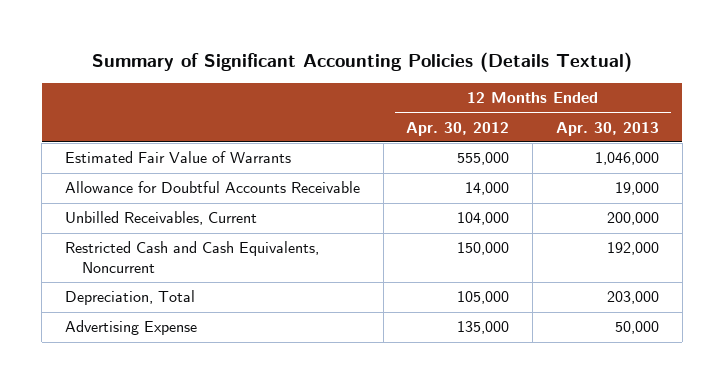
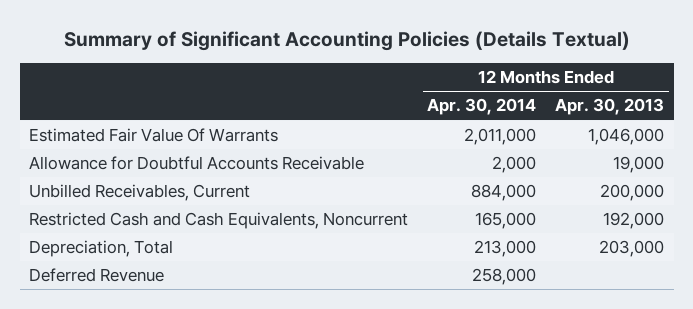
- | 12 Months Ended Apr. 30, 2012 | 12 Months Ended Apr. 30, 2013
+ | 12 Months Ended Apr. 30, 2014 | 12 Months Ended Apr. 30, 2013
- Estimated Fair Value of Warrants | 555,000 | 1,046,000
+ Estimated Fair Value Of Warrants | 2,011,000 | 1,046,000
- Advertising Expense | 135,000 | 50,000
+ Deferred Revenue | 258,000 |

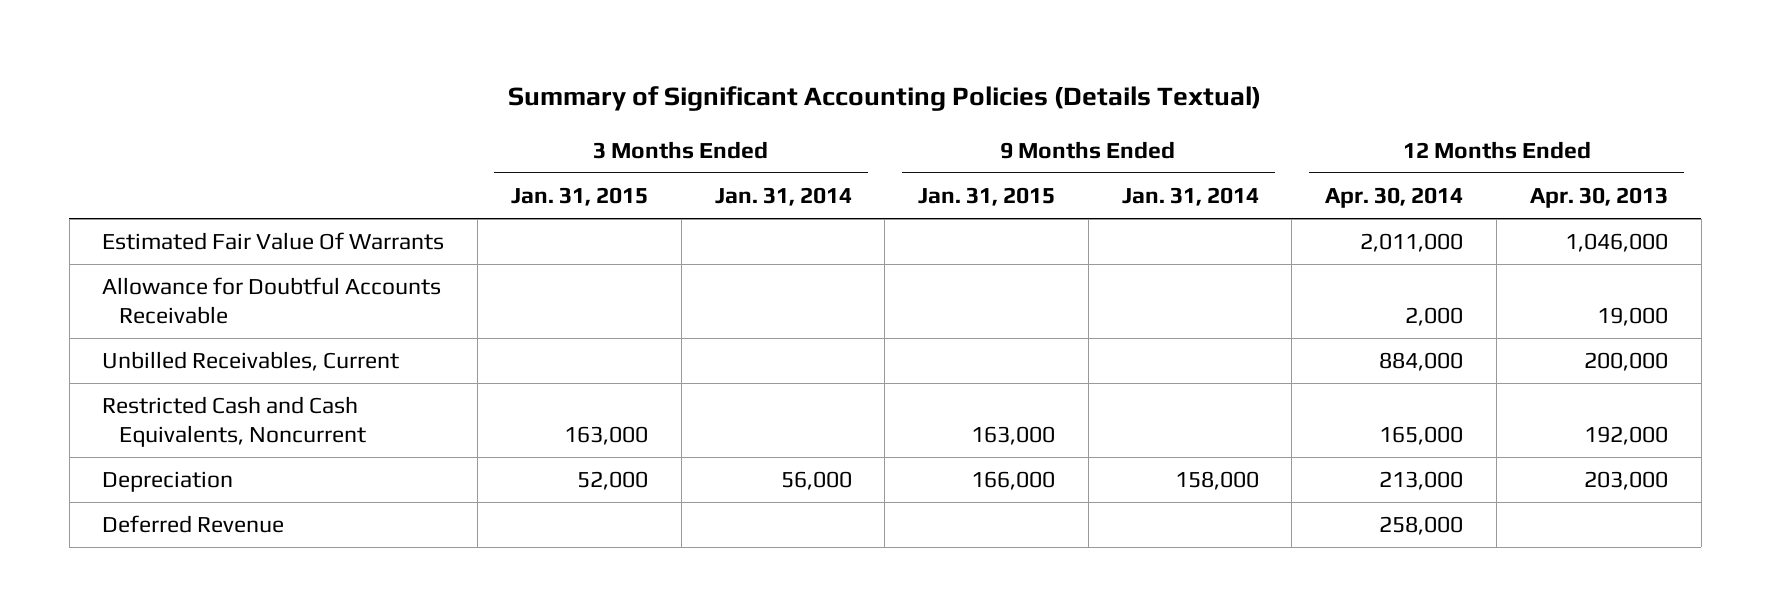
- | 12 Months Ended Apr. 30, 2014 | 12 Months Ended Apr. 30, 2013
+ | 3 Months Ended Jan. 31, 2015 | 3 Months Ended Jan. 31, 2014 | 9 Months Ended Jan. 31, 2015 | 9 Months Ended Jan. 31, 2014 | 12 Months Ended Apr. 30, 2014 | 12 Months Ended Apr. 30, 2013
- Depreciation, Total | 213,000 | 203,000
+ Depreciation | 52,000 | 56,000 | 166,000 | 158,000 | 213,000 | 203,000

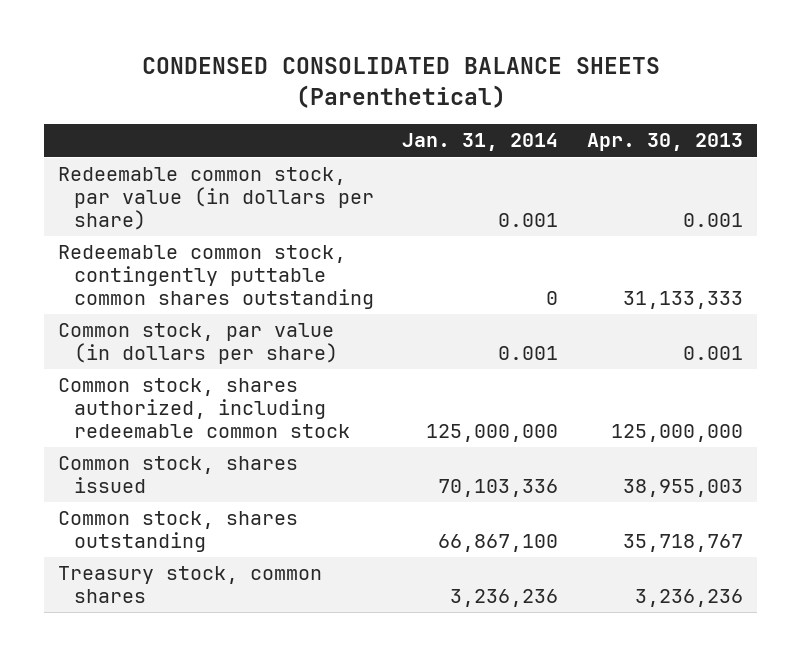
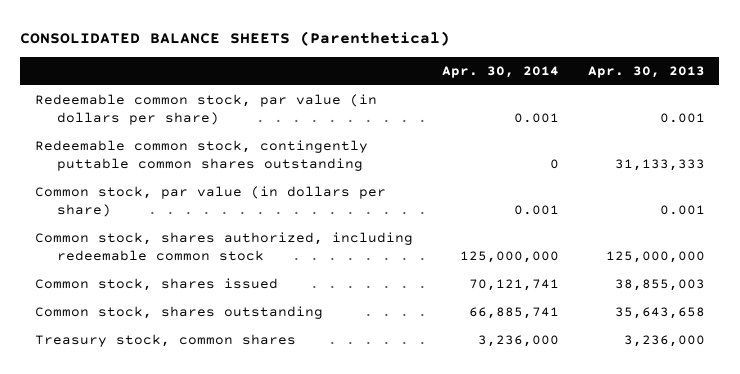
- CONDENSED CONSOLIDATED BALANCE SHEETS (Parenthetical)
+ CONSOLIDATED BALANCE SHEETS (Parenthetical)
- | Jan. 31, 2014 | Apr. 30, 2013
+ | Apr. 30, 2014 | Apr. 30, 2013
- Common stock, shares issued | 70,103,336 | 38,955,003
- Common stock, shares outstanding | 66,867,100 | 35,718,767
- Treasury stock, common shares | 3,236,236 | 3,236,236
+ Common stock, shares issued | 70,121,741 | 38,855,003
+ Common stock, shares outstanding | 66,885,741 | 35,643,658
+ Treasury stock, common shares | 3,236,000 | 3,236,000

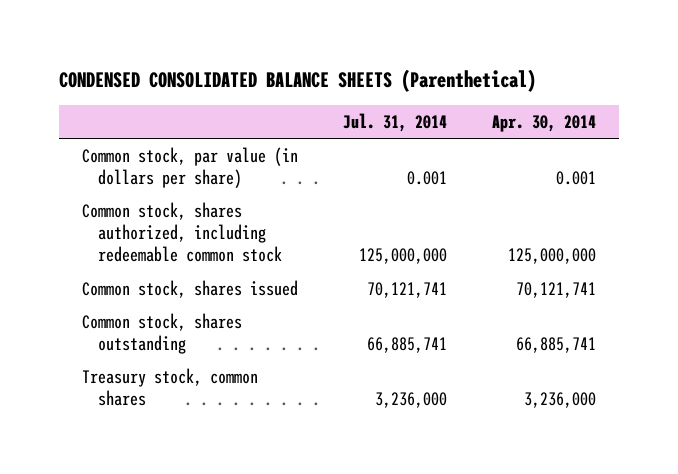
- CONSOLIDATED BALANCE SHEETS (Parenthetical)
+ CONDENSED CONSOLIDATED BALANCE SHEETS (Parenthetical)
- | Apr. 30, 2014 | Apr. 30, 2013
+ | Jul. 31, 2014 | Apr. 30, 2014
- Redeemable common stock, par value (in dollars per share) | 0.001 | 0.001
- Redeemable common stock, contingently puttable common shares outstanding | 0 | 31,133,333

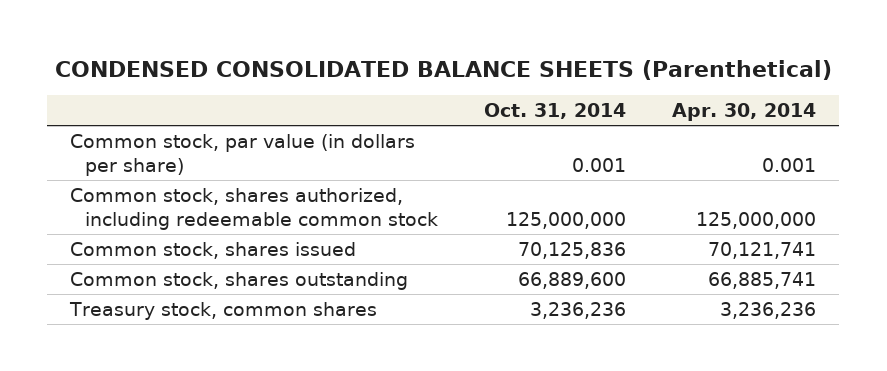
- | Jul. 31, 2014 | Apr. 30, 2014
+ | Oct. 31, 2014 | Apr. 30, 2014
- Treasury stock, common shares | 3,236,000 | 3,236,000
+ Treasury stock, common shares | 3,236,236 | 3,236,236

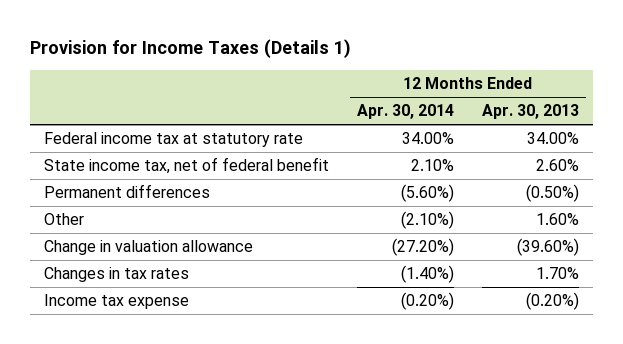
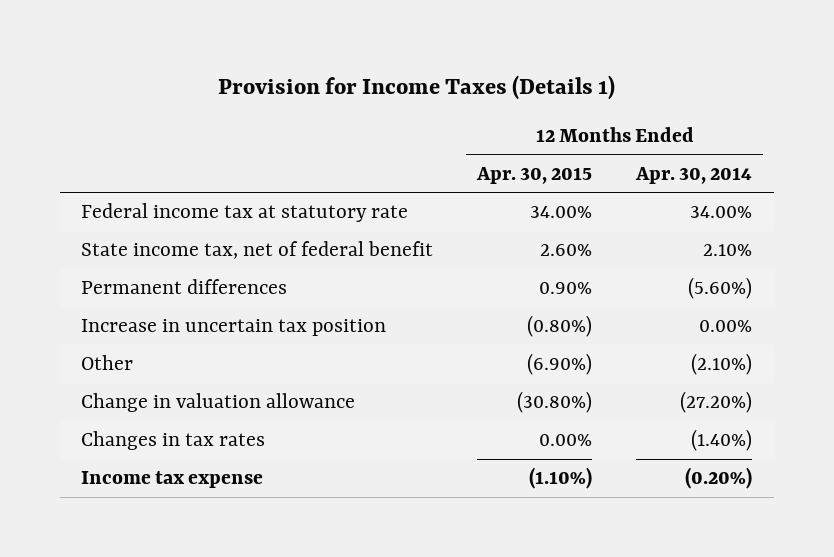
- | 12 Months Ended Apr. 30, 2014 | 12 Months Ended Apr. 30, 2013
+ | 12 Months Ended Apr. 30, 2015 | 12 Months Ended Apr. 30, 2014
+ Increase in uncertain tax position | (0.80%) | 0.00%

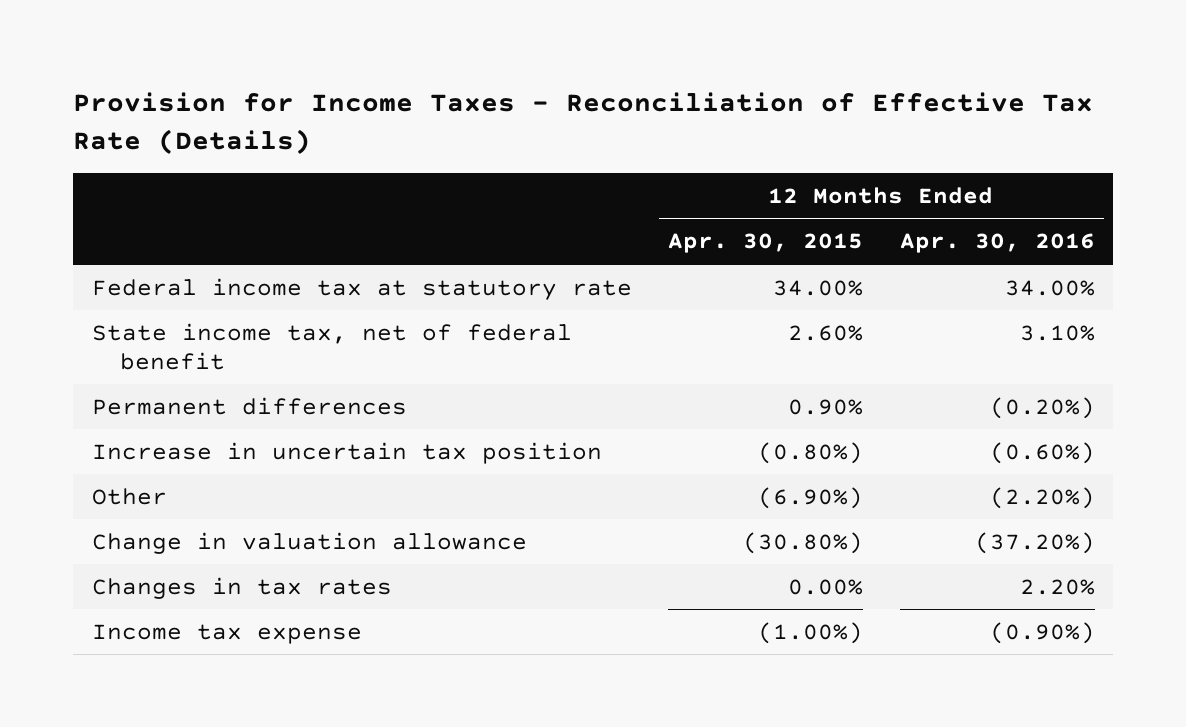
- Provision for Income Taxes (Details 1)
+ Provision for Income Taxes - Reconciliation of Effective Tax Rate (Details)
- | 12 Months Ended Apr. 30, 2015 | 12 Months Ended Apr. 30, 2014
+ | 12 Months Ended Apr. 30, 2015 | 12 Months Ended Apr. 30, 2016
- Income tax expense | (1.10%) | (0.20%)
+ Income tax expense | (1.00%) | (0.90%)

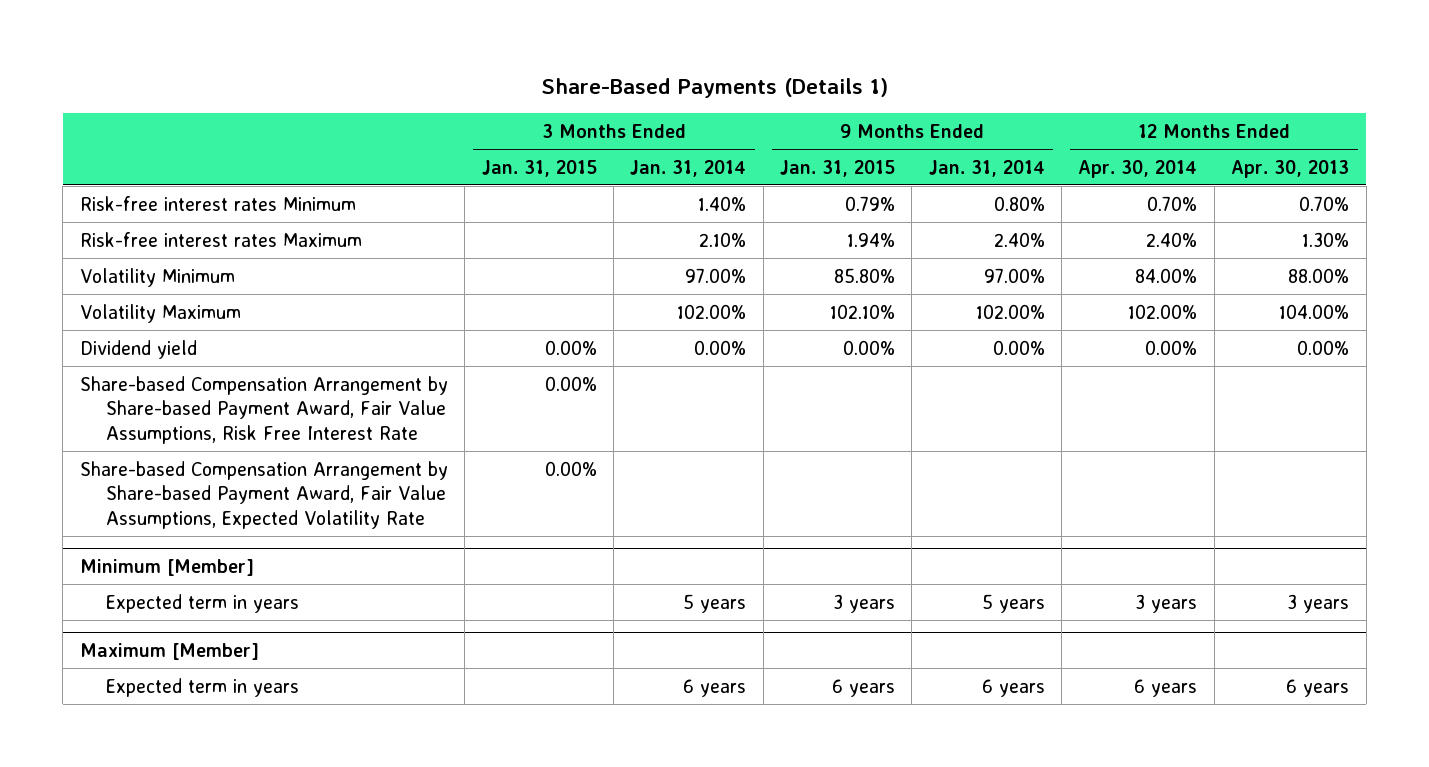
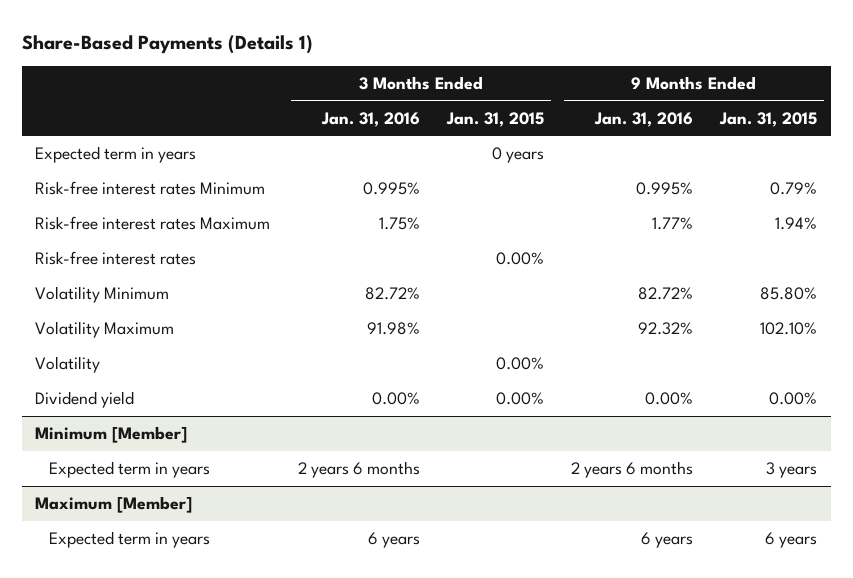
- | 3 Months Ended Jan. 31, 2015 | 3 Months Ended Jan. 31, 2014 | 9 Months Ended Jan. 31, 2015 | 9 Months Ended Jan. 31, 2014 | 12 Months Ended Apr. 30, 2014 | 12 Months Ended Apr. 30, 2013
+ | 3 Months Ended Jan. 31, 2016 | 3 Months Ended Jan. 31, 2015 | 9 Months Ended Jan. 31, 2016 | 9 Months Ended Jan. 31, 2015
+ Expected term in years | | 0 years | |
+ Risk-free interest rates | | 0.00% | |
+ Volatility | | 0.00% | |
- Share-based Compensation Arrangement by Share-based Payment Award, Fair Value Assumptions, Risk Free Interest Rate | 0.00% | | | | |
- Share-based Compensation Arrangement by Share-based Payment Award, Fair Value Assumptions, Expected Volatility Rate | 0.00% | | | | |

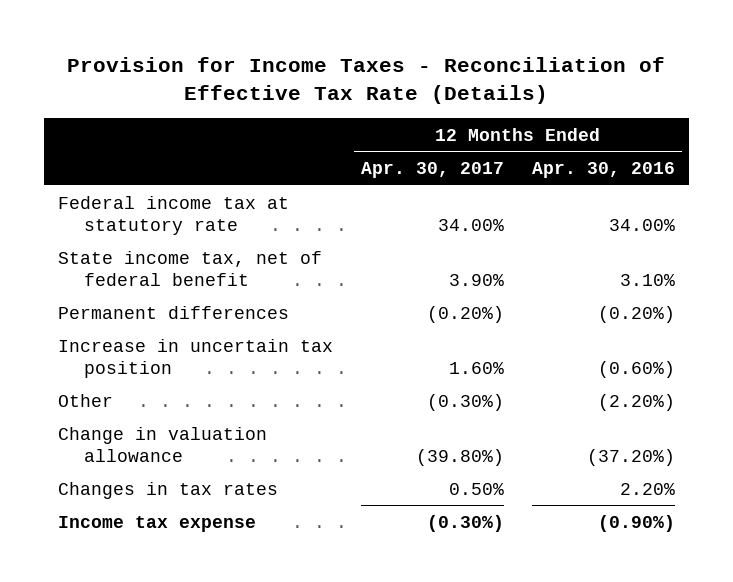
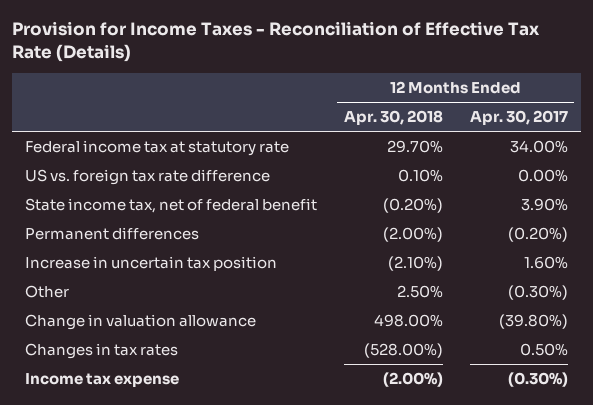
- | 12 Months Ended Apr. 30, 2017 | 12 Months Ended Apr. 30, 2016
+ | 12 Months Ended Apr. 30, 2018 | 12 Months Ended Apr. 30, 2017
+ US vs. foreign tax rate difference | 0.10% | 0.00%

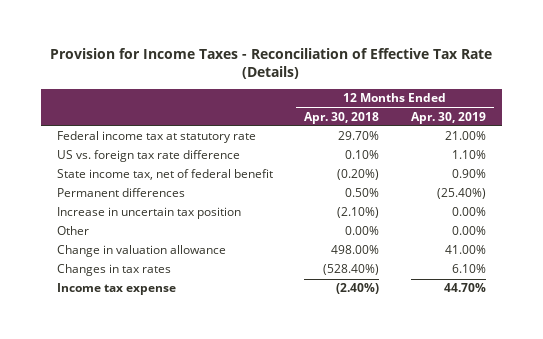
- | 12 Months Ended Apr. 30, 2018 | 12 Months Ended Apr. 30, 2017
+ | 12 Months Ended Apr. 30, 2018 | 12 Months Ended Apr. 30, 2019
- Permanent differences | (2.00%) | (0.20%)
+ Permanent differences | 0.50% | (25.40%)
- Other | 2.50% | (0.30%)
+ Other | 0.00% | 0.00%
- Changes in tax rates | (528.00%) | 0.50%
- Income tax expense | (2.00%) | (0.30%)
+ Changes in tax rates | (528.40%) | 6.10%
+ Income tax expense | (2.40%) | 44.70%

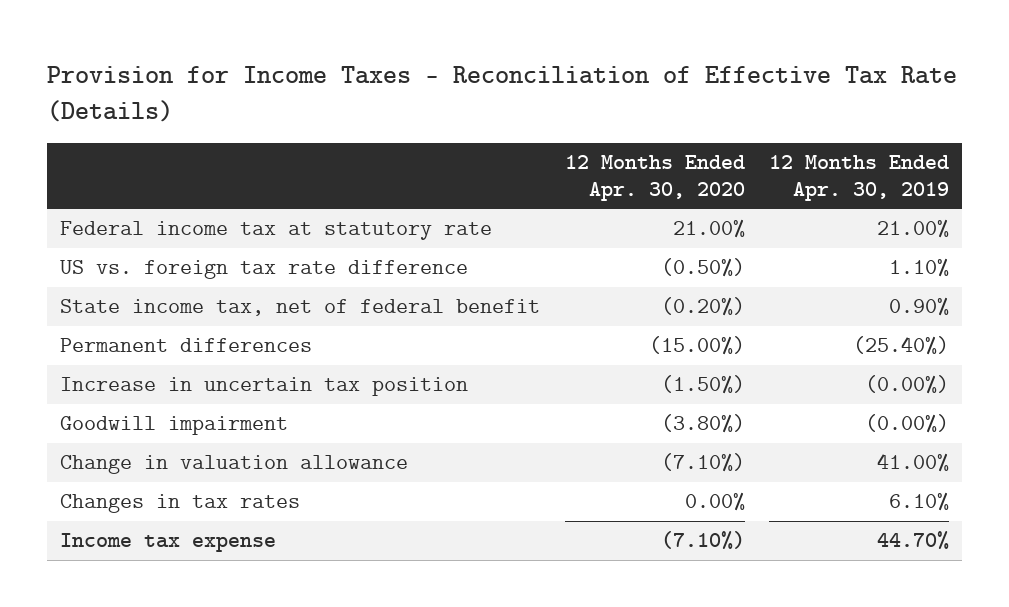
- | 12 Months Ended Apr. 30, 2018 | 12 Months Ended Apr. 30, 2019
+ | 12 Months Ended Apr. 30, 2020 | 12 Months Ended Apr. 30, 2019
- Increase in uncertain tax position | (2.10%) | 0.00%
- Other | 0.00% | 0.00%
+ Increase in uncertain tax position | (1.50%) | (0.00%)
+ Goodwill impairment | (3.80%) | (0.00%)

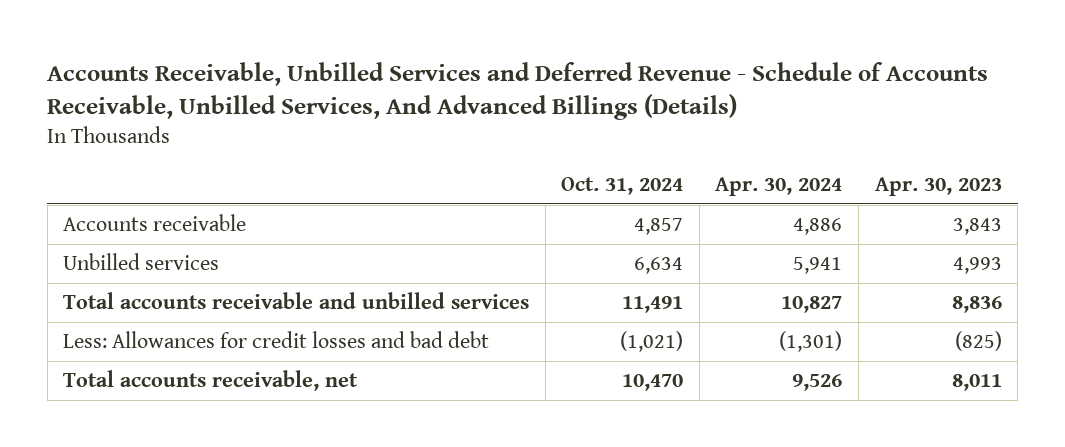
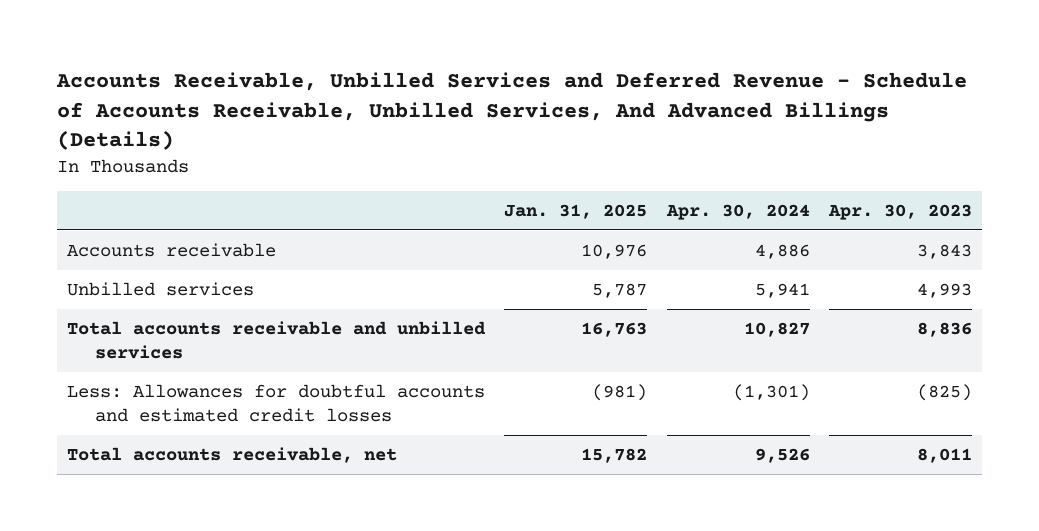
- | Oct. 31, 2024 | Apr. 30, 2024 | Apr. 30, 2023
+ | Jan. 31, 2025 | Apr. 30, 2024 | Apr. 30, 2023
- Less: Allowances for credit losses and bad debt | (1,021) | (1,301) | (825)
+ Less: Allowances for doubtful accounts and estimated credit losses | (981) | (1,301) | (825)

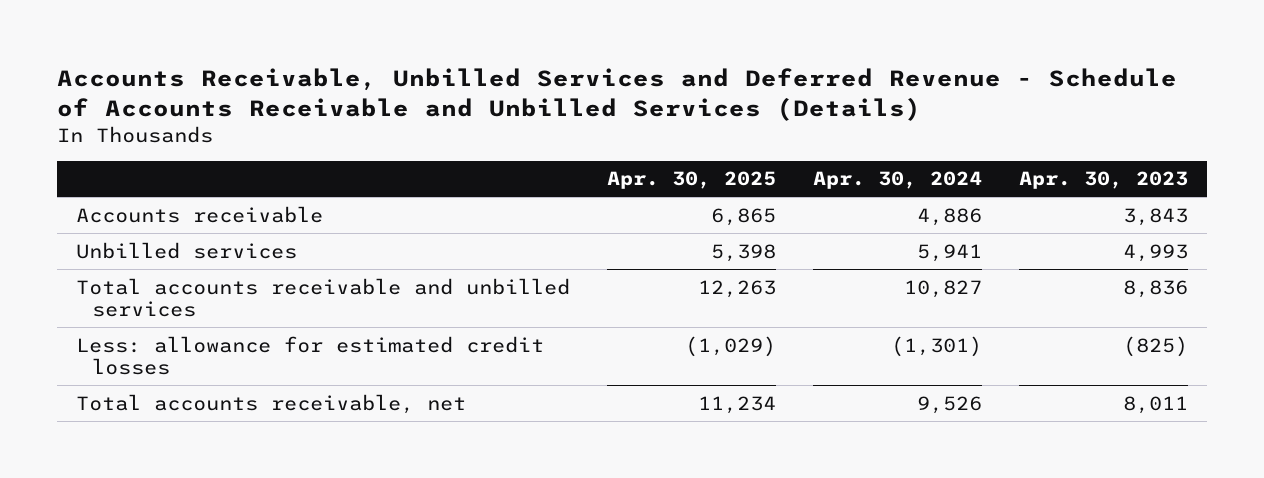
- Accounts Receivable, Unbilled Services and Deferred Revenue - Schedule of Accounts Receivable, Unbilled Services, And Advanced Billings (Details)
+ Accounts Receivable, Unbilled Services and Deferred Revenue - Schedule of Accounts Receivable and Unbilled Services (Details)
- | Jan. 31, 2025 | Apr. 30, 2024 | Apr. 30, 2023
+ | Apr. 30, 2025 | Apr. 30, 2024 | Apr. 30, 2023
- Less: Allowances for doubtful accounts and estimated credit losses | (981) | (1,301) | (825)
+ Less: allowance for estimated credit losses | (1,029) | (1,301) | (825)

